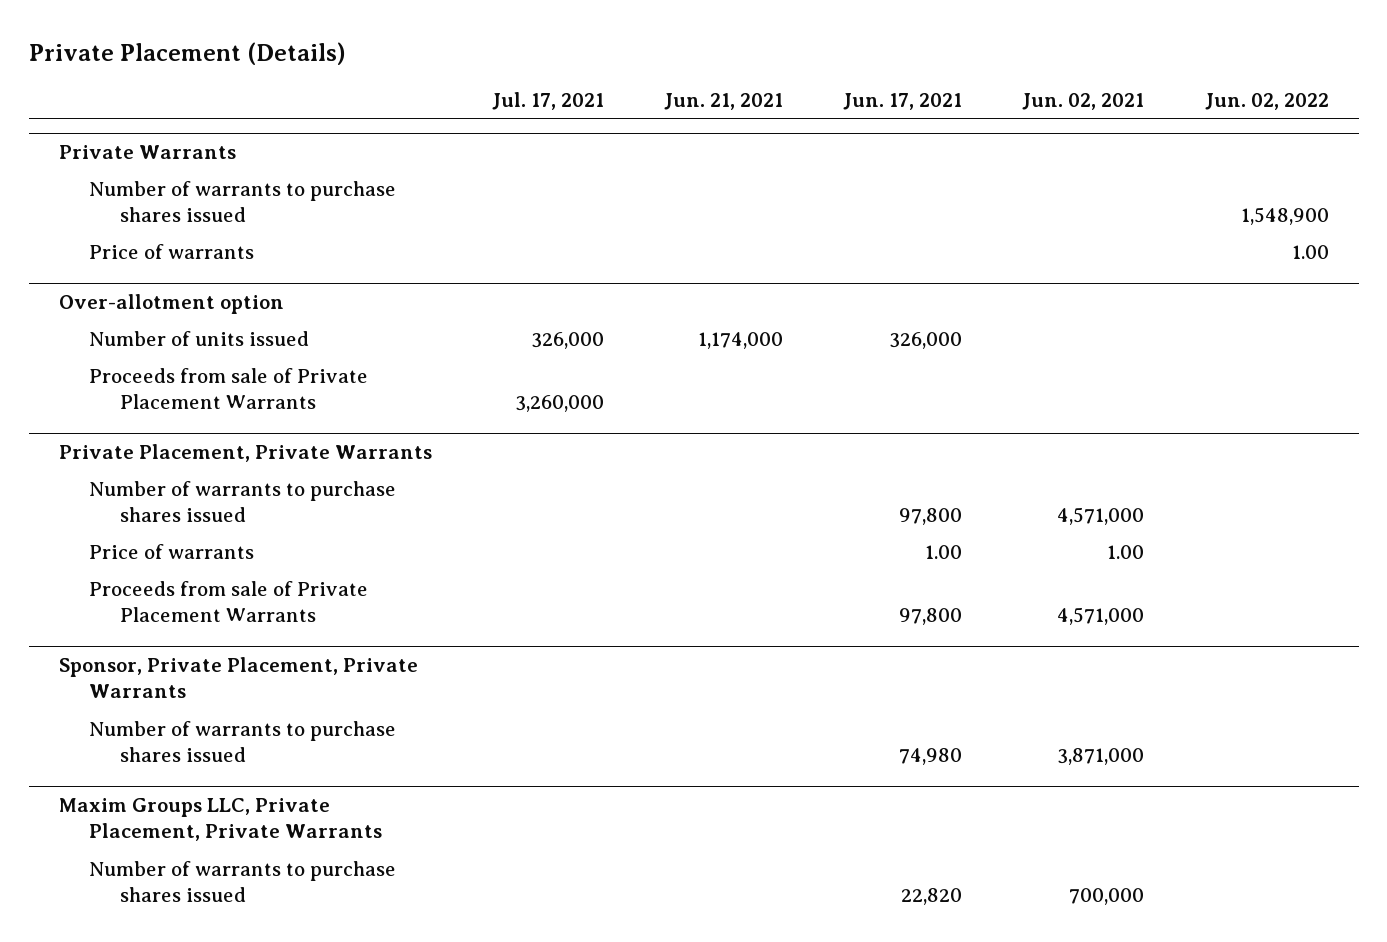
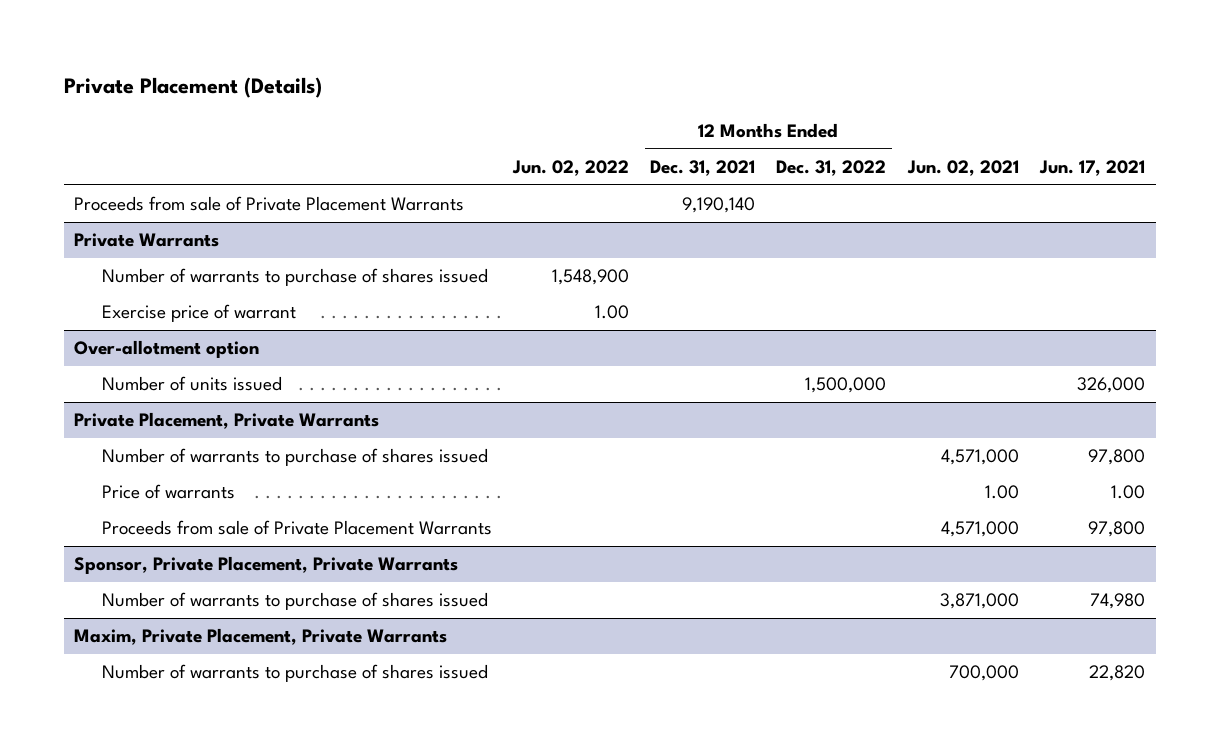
- | Jul. 17, 2021 | Jun. 21, 2021 | Jun. 17, 2021 | Jun. 02, 2021 | Jun. 02, 2022
+ | Jun. 02, 2022 | 12 Months Ended Dec. 31, 2021 | 12 Months Ended Dec. 31, 2022 | Jun. 02, 2021 | Jun. 17, 2021
+ Proceeds from sale of Private Placement Warrants | | 9,190,140 | | |
@ Private Warrants
- Number of warrants to purchase shares issued | | | | | 1,548,900
- Price of warrants | | | | | 1.00
+ Number of warrants to purchase of shares issued | 1,548,900 | | | |
+ Exercise price of warrant | 1.00 | | | |
@ Over-allotment option
- Proceeds from sale of Private Placement Warrants | 3,260,000 | | | |
@ Private Placement, Private Warrants
- Number of warrants to purchase shares issued | | | 97,800 | 4,571,000 |
+ Number of warrants to purchase of shares issued | | | | 4,571,000 | 97,800
@ Sponsor, Private Placement, Private Warrants
- Number of warrants to purchase shares issued | | | 74,980 | 3,871,000 |
- Maxim Groups LLC, Private Placement, Private Warrants
- Number of warrants to purchase shares issued | | | 22,820 | 700,000 |
@ Sponsor, Private Placement, Private Warrants
+ Number of warrants to purchase of shares issued | | | | 3,871,000 | 74,980
+ Maxim, Private Placement, Private Warrants
+ Number of warrants to purchase of shares issued | | | | 700,000 | 22,820

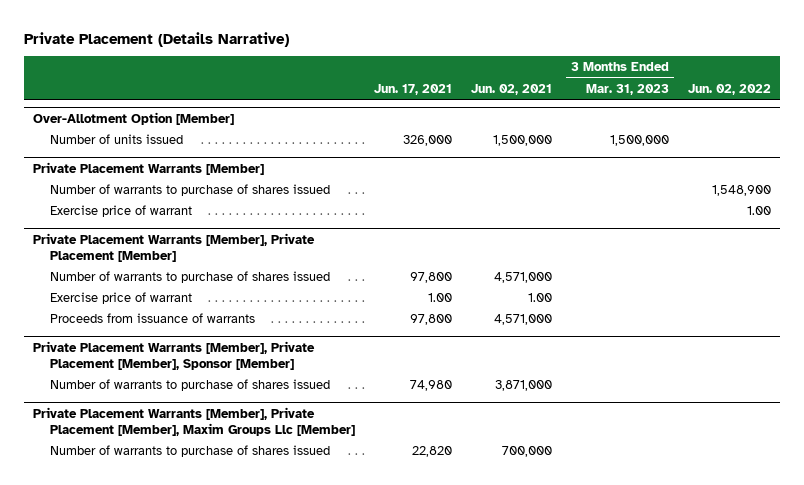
- Private Placement (Details)
+ Private Placement (Details Narrative)
- | Jun. 02, 2022 | 12 Months Ended Dec. 31, 2021 | 12 Months Ended Dec. 31, 2022 | Jun. 02, 2021 | Jun. 17, 2021
+ | Jun. 17, 2021 | Jun. 02, 2021 | 3 Months Ended Mar. 31, 2023 | Jun. 02, 2022
- Proceeds from sale of Private Placement Warrants | | 9,190,140 | | |
- Private Warrants
+ Over-Allotment Option [Member]
+ Number of units issued | 326,000 | 1,500,000 | 1,500,000 |
+ Private Placement Warrants [Member]
- Over-allotment option
- Number of units issued | | | 1,500,000 | | 326,000
- Private Placement, Private Warrants
+ Private Placement Warrants [Member], Private Placement [Member]
- Price of warrants | | | | 1.00 | 1.00
- Proceeds from sale of Private Placement Warrants | | | | 4,571,000 | 97,800
- Sponsor, Private Placement, Private Warrants
+ Exercise price of warrant | 1.00 | 1.00 | |
+ Proceeds from issuance of warrants | 97,800 | 4,571,000 | |
+ Private Placement Warrants [Member], Private Placement [Member], Sponsor [Member]
- Maxim, Private Placement, Private Warrants
+ Private Placement Warrants [Member], Private Placement [Member], Maxim Groups Llc [Member]

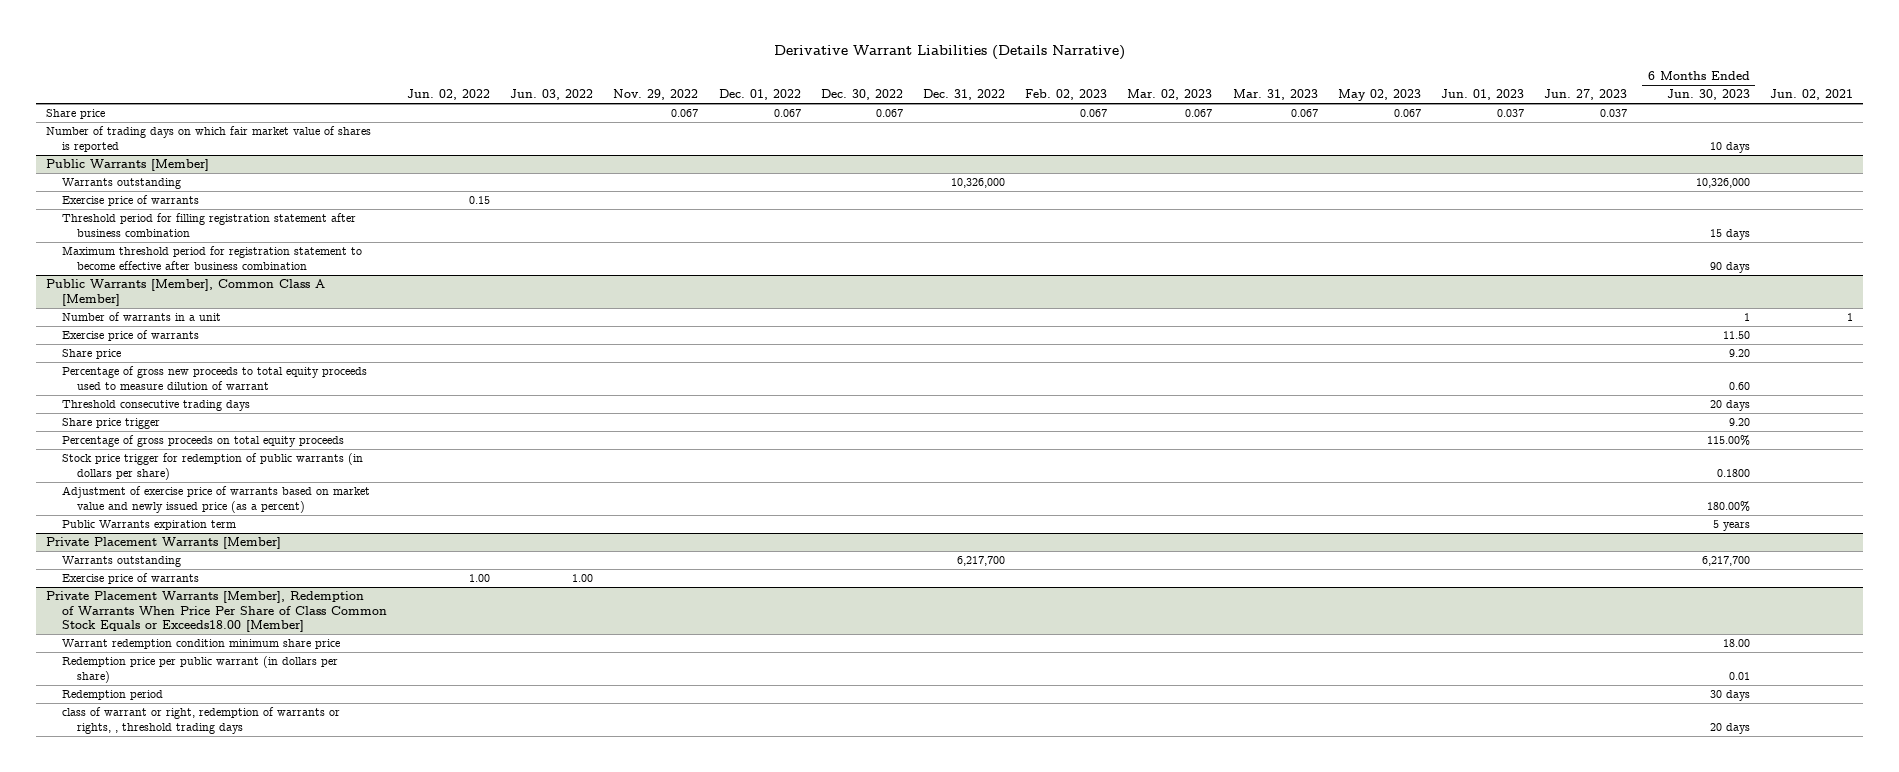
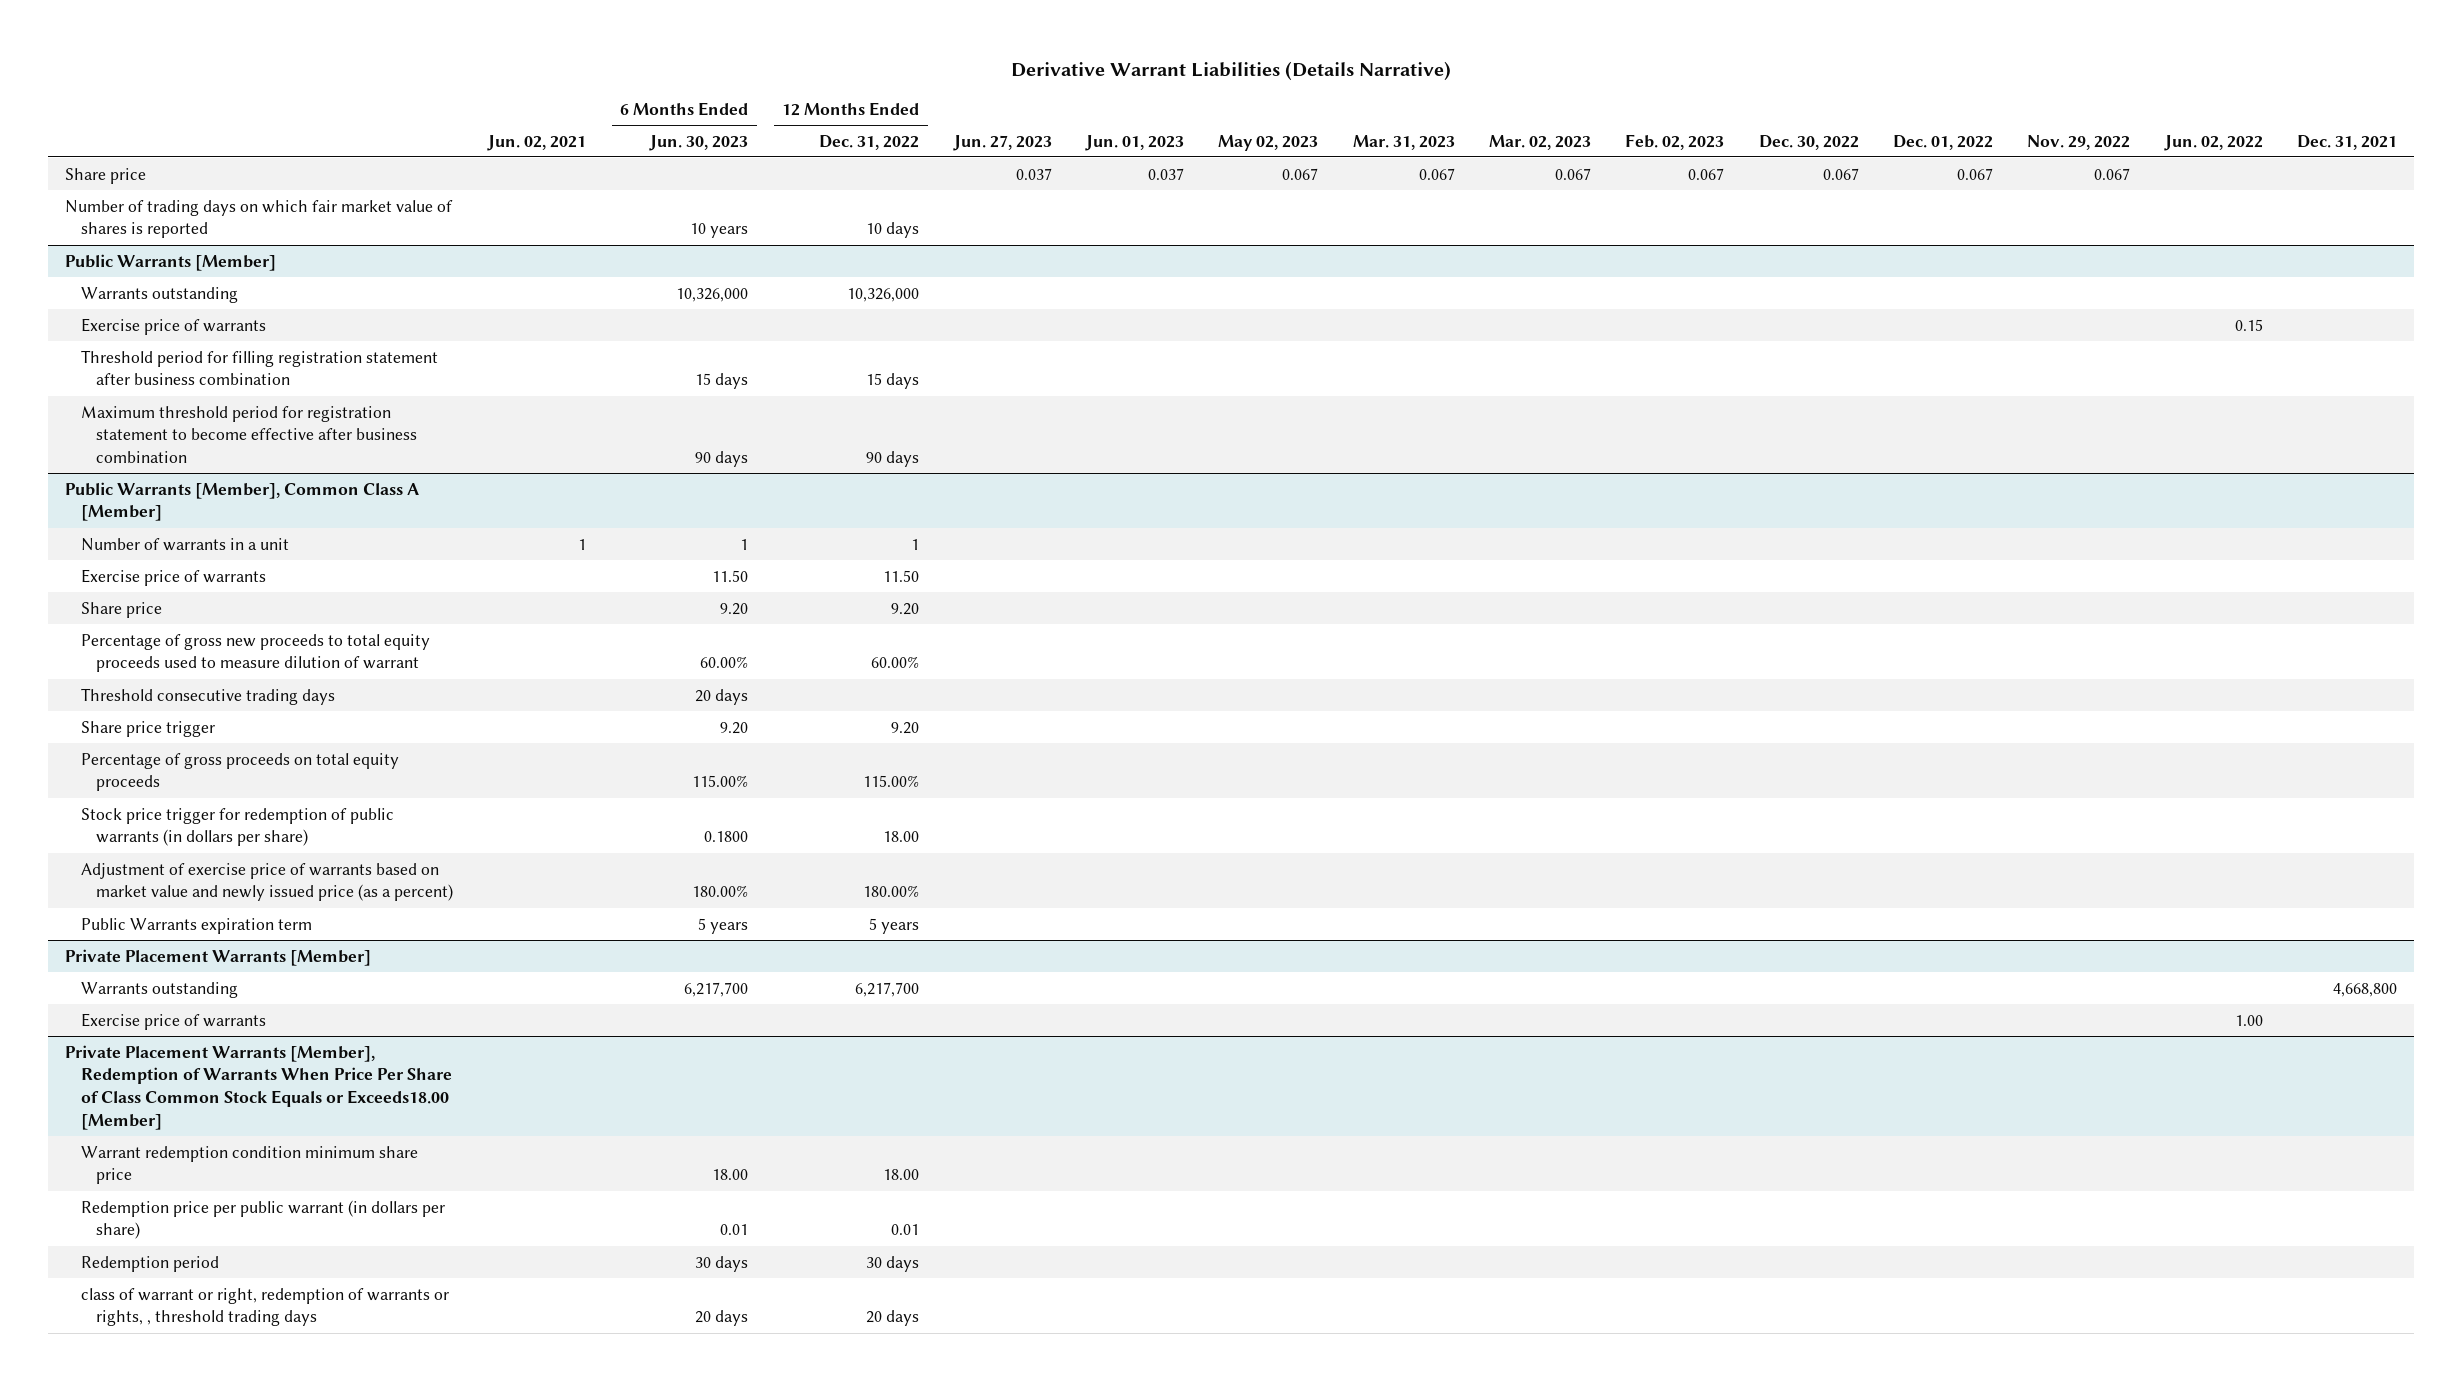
- | Jun. 02, 2022 | Jun. 03, 2022 | Nov. 29, 2022 | Dec. 01, 2022 | Dec. 30, 2022 | Dec. 31, 2022 | Feb. 02, 2023 | Mar. 02, 2023 | Mar. 31, 2023 | May 02, 2023 | Jun. 01, 2023 | Jun. 27, 2023 | 6 Months Ended Jun. 30, 2023 | Jun. 02, 2021
+ | Jun. 02, 2021 | 6 Months Ended Jun. 30, 2023 | 12 Months Ended Dec. 31, 2022 | Jun. 27, 2023 | Jun. 01, 2023 | May 02, 2023 | Mar. 31, 2023 | Mar. 02, 2023 | Feb. 02, 2023 | Dec. 30, 2022 | Dec. 01, 2022 | Nov. 29, 2022 | Jun. 02, 2022 | Dec. 31, 2021
- Number of trading days on which fair market value of shares is reported | | | | | | | | | | | | | 10 days |
+ Number of trading days on which fair market value of shares is reported | | 10 years | 10 days | | | | | | | | | | |
@ Public Warrants [Member], Common Class A [Member]
- Percentage of gross new proceeds to total equity proceeds used to measure dilution of warrant | | | | | | | | | | | | | 0.60 |
+ Percentage of gross new proceeds to total equity proceeds used to measure dilution of warrant | | 60.00% | 60.00% | | | | | | | | | | |

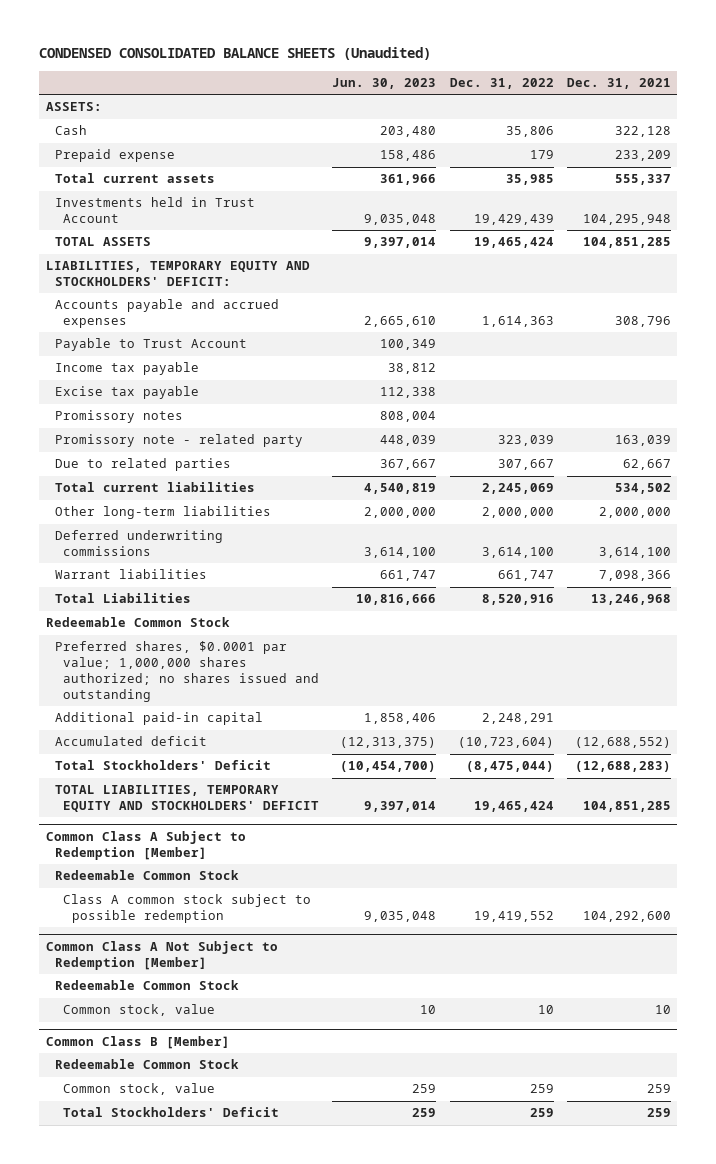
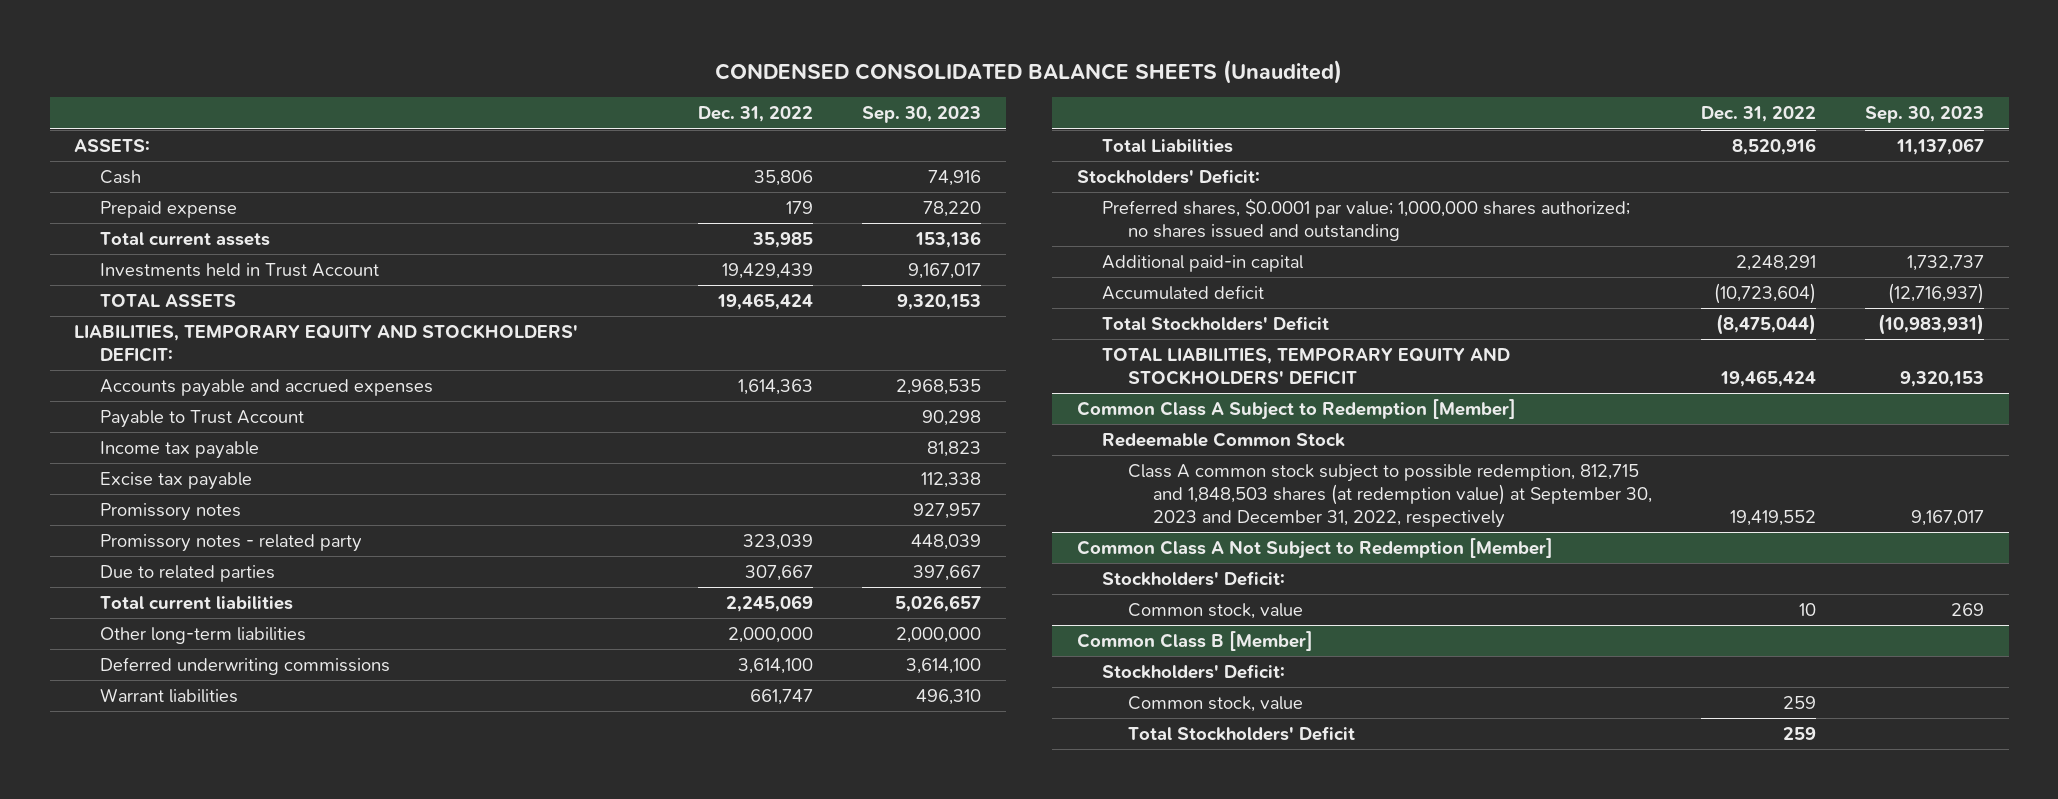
- | Jun. 30, 2023 | Dec. 31, 2022 | Dec. 31, 2021
+ | Dec. 31, 2022 | Sep. 30, 2023
- Promissory note - related party | 448,039 | 323,039 | 163,039
+ Promissory notes - related party | 323,039 | 448,039
- Redeemable Common Stock
+ Stockholders' Deficit:
@ Common Class A Subject to Redemption [Member]
- Class A common stock subject to possible redemption | 9,035,048 | 19,419,552 | 104,292,600
+ Class A common stock subject to possible redemption, 812,715 and 1,848,503 shares (at redemption value) at September 30, 2023 and December 31, 2022, respectively | 19,419,552 | 9,167,017
@ Common Class A Not Subject to Redemption [Member]
- Redeemable Common Stock
+ Stockholders' Deficit:
@ Common Class B [Member]
- Redeemable Common Stock
+ Stockholders' Deficit:

